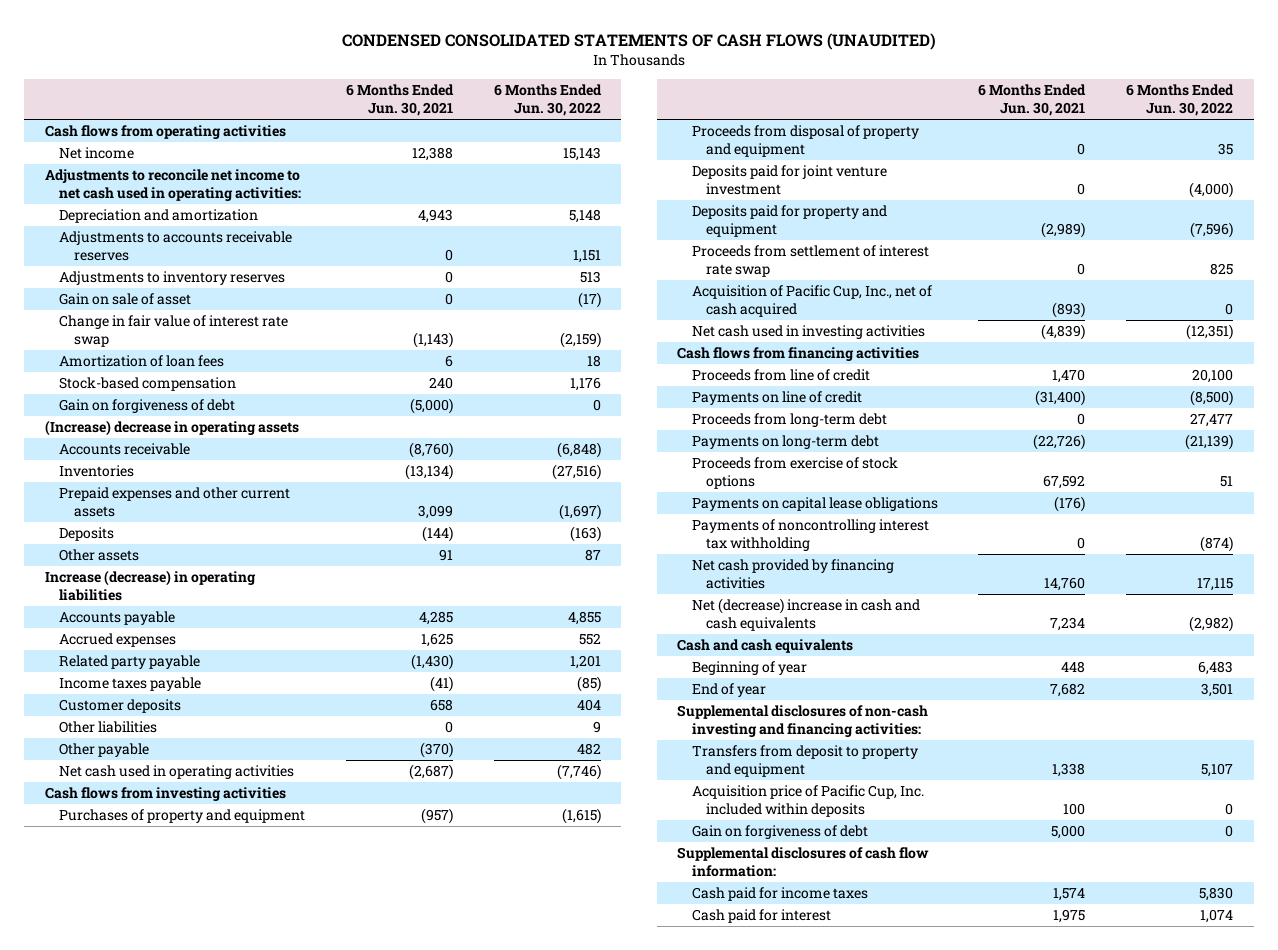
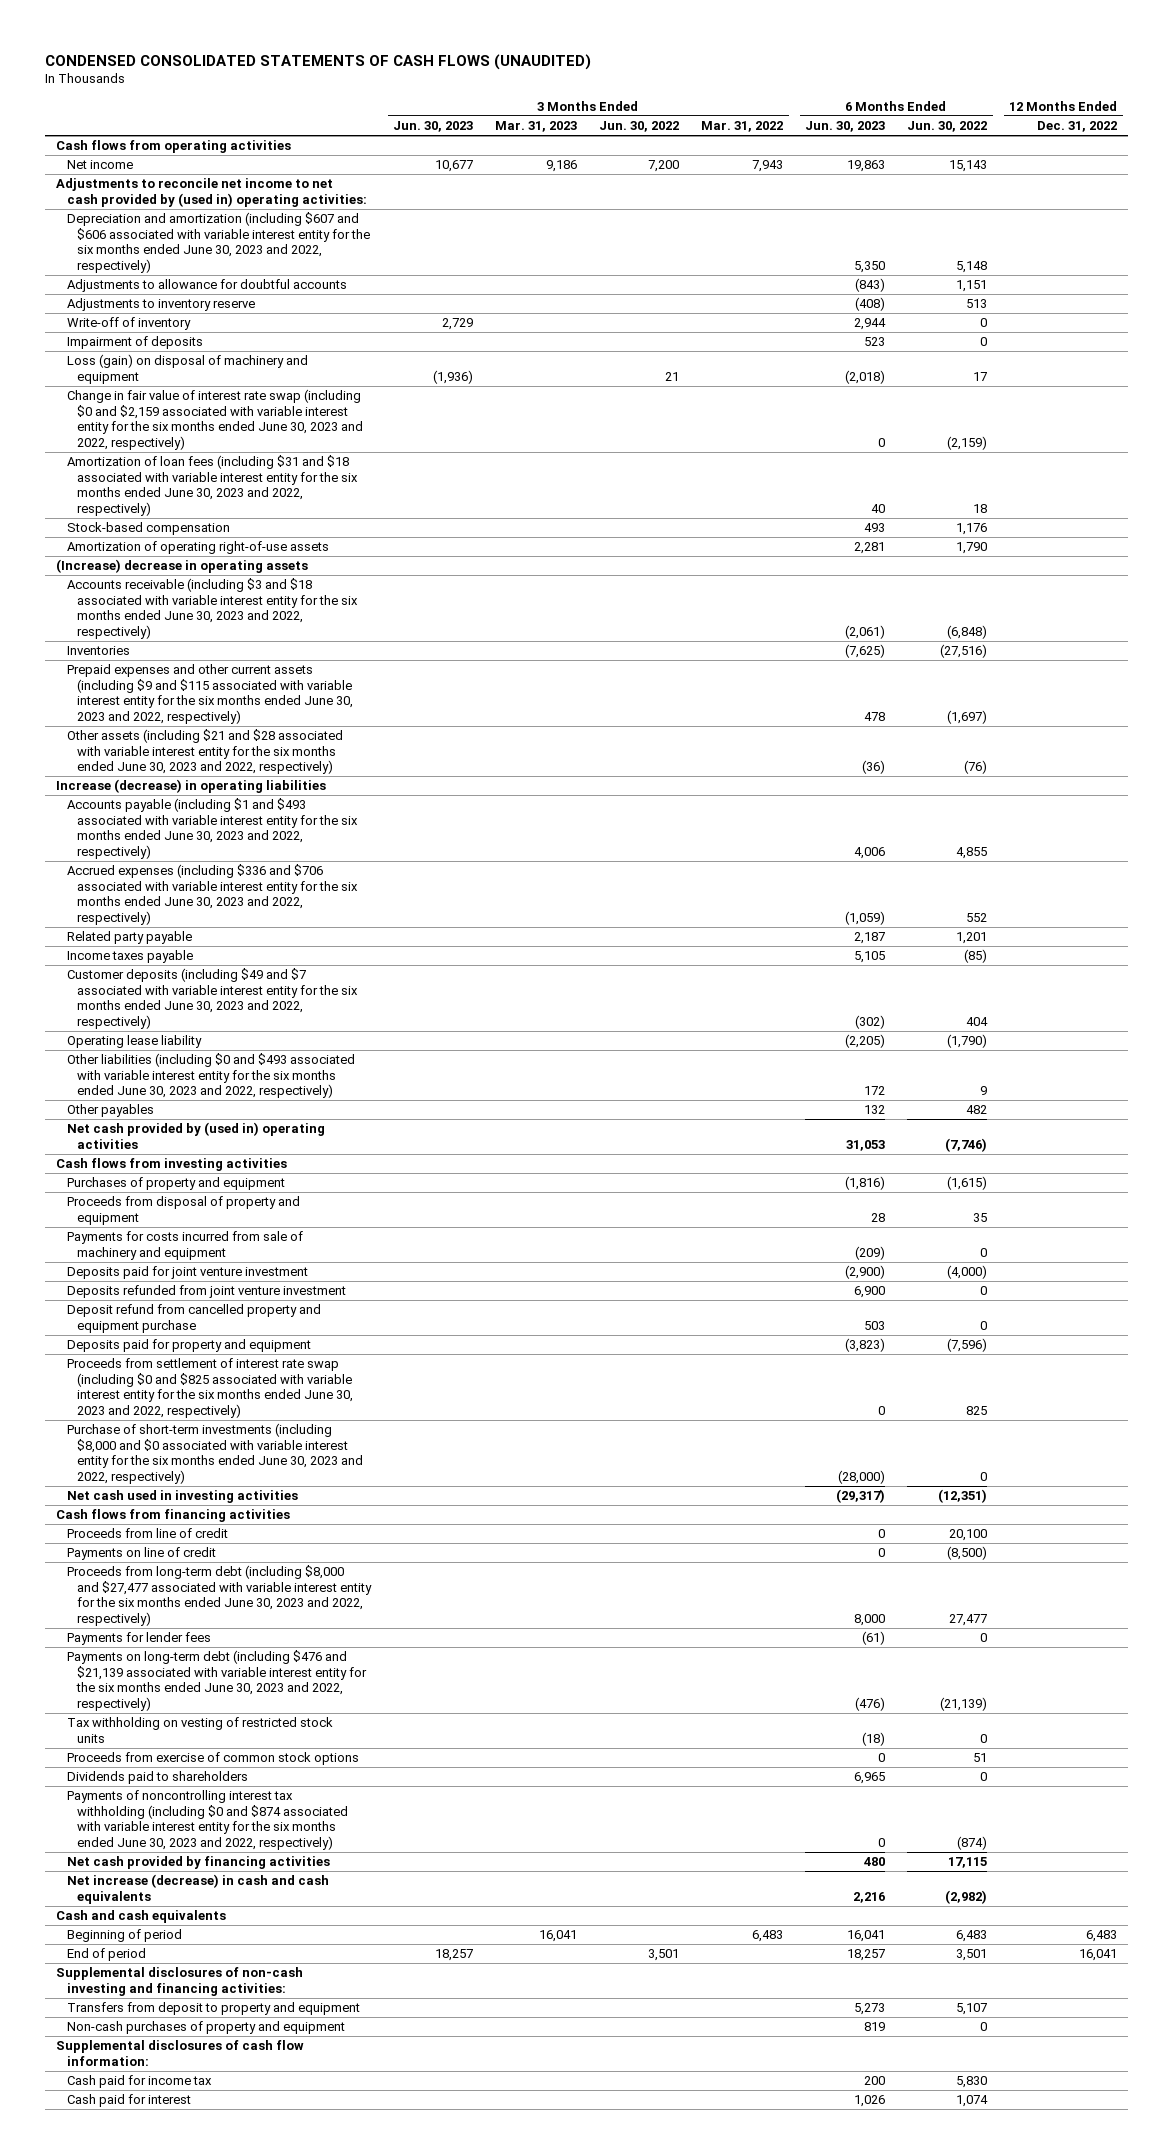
- | 6 Months Ended Jun. 30, 2021 | 6 Months Ended Jun. 30, 2022
+ | 3 Months Ended Jun. 30, 2023 | 3 Months Ended Mar. 31, 2023 | 3 Months Ended Jun. 30, 2022 | 3 Months Ended Mar. 31, 2022 | 6 Months Ended Jun. 30, 2023 | 6 Months Ended Jun. 30, 2022 | 12 Months Ended Dec. 31, 2022
- Adjustments to reconcile net income to net cash used in operating activities:
- Depreciation and amortization | 4,943 | 5,148
- Adjustments to accounts receivable reserves | 0 | 1,151
- Adjustments to inventory reserves | 0 | 513
- Gain on sale of asset | 0 | (17)
- Change in fair value of interest rate swap | (1,143) | (2,159)
- Amortization of loan fees | 6 | 18
+ Adjustments to reconcile net income to net cash provided by (used in) operating activities:
+ Depreciation and amortization (including $607 and $606 associated with variable interest entity for the six months ended June 30, 2023 and 2022, respectively) | | | | | 5,350 | 5,148 |
+ Adjustments to allowance for doubtful accounts | | | | | (843) | 1,151 |
+ Adjustments to inventory reserve | | | | | (408) | 513 |
+ Write-off of inventory | 2,729 | | | | 2,944 | 0 |
+ Impairment of deposits | | | | | 523 | 0 |
+ Loss (gain) on disposal of machinery and equipment | (1,936) | | 21 | | (2,018) | 17 |
+ Change in fair value of interest rate swap (including $0 and $2,159 associated with variable interest entity for the six months ended June 30, 2023 and 2022, respectively) | | | | | 0 | (2,159) |
+ Amortization of loan fees (including $31 and $18 associated with variable interest entity for the six months ended June 30, 2023 and 2022, respectively) | | | | | 40 | 18 |
- Gain on forgiveness of debt | (5,000) | 0
+ Amortization of operating right-of-use assets | | | | | 2,281 | 1,790 |
- Accounts receivable | (8,760) | (6,848)
+ Accounts receivable (including $3 and $18 associated with variable interest entity for the six months ended June 30, 2023 and 2022, respectively) | | | | | (2,061) | (6,848) |
- Prepaid expenses and other current assets | 3,099 | (1,697)
- Deposits | (144) | (163)
- Other assets | 91 | 87
+ Prepaid expenses and other current assets (including $9 and $115 associated with variable interest entity for the six months ended June 30, 2023 and 2022, respectively) | | | | | 478 | (1,697) |
+ Other assets (including $21 and $28 associated with variable interest entity for the six months ended June 30, 2023 and 2022, respectively) | | | | | (36) | (76) |
- Accounts payable | 4,285 | 4,855
- Accrued expenses | 1,625 | 552
+ Accounts payable (including $1 and $493 associated with variable interest entity for the six months ended June 30, 2023 and 2022, respectively) | | | | | 4,006 | 4,855 |
+ Accrued expenses (including $336 and $706 associated with variable interest entity for the six months ended June 30, 2023 and 2022, respectively) | | | | | (1,059) | 552 |
- Customer deposits | 658 | 404
- Other liabilities | 0 | 9
- Other payable | (370) | 482
- Net cash used in operating activities | (2,687) | (7,746)
+ Customer deposits (including $49 and $7 associated with variable interest entity for the six months ended June 30, 2023 and 2022, respectively) | | | | | (302) | 404 |
+ Operating lease liability | | | | | (2,205) | (1,790) |
+ Other liabilities (including $0 and $493 associated with variable interest entity for the six months ended June 30, 2023 and 2022, respectively) | | | | | 172 | 9 |
+ Other payables | | | | | 132 | 482 |
+ Net cash provided by (used in) operating activities | | | | | 31,053 | (7,746) |
+ Payments for costs incurred from sale of machinery and equipment | | | | | (209) | 0 |
+ Deposits refunded from joint venture investment | | | | | 6,900 | 0 |
+ Deposit refund from cancelled property and equipment purchase | | | | | 503 | 0 |
- Proceeds from settlement of interest rate swap | 0 | 825
- Acquisition of Pacific Cup, Inc., net of cash acquired | (893) | 0
+ Proceeds from settlement of interest rate swap (including $0 and $825 associated with variable interest entity for the six months ended June 30, 2023 and 2022, respectively) | | | | | 0 | 825 |
+ Purchase of short-term investments (including $8,000 and $0 associated with variable interest entity for the six months ended June 30, 2023 and 2022, respectively) | | | | | (28,000) | 0 |
- Proceeds from long-term debt | 0 | 27,477
- Payments on long-term debt | (22,726) | (21,139)
- Proceeds from exercise of stock options | 67,592 | 51
- Payments on capital lease obligations | (176) |
- Payments of noncontrolling interest tax withholding | 0 | (874)
+ Proceeds from long-term debt (including $8,000 and $27,477 associated with variable interest entity for the six months ended June 30, 2023 and 2022, respectively) | | | | | 8,000 | 27,477 |
+ Payments for lender fees | | | | | (61) | 0 |
+ Payments on long-term debt (including $476 and $21,139 associated with variable interest entity for the six months ended June 30, 2023 and 2022, respectively) | | | | | (476) | (21,139) |
+ Tax withholding on vesting of restricted stock units | | | | | (18) | 0 |
+ Proceeds from exercise of common stock options | | | | | 0 | 51 |
+ Dividends paid to shareholders | | | | | 6,965 | 0 |
+ Payments of noncontrolling interest tax withholding (including $0 and $874 associated with variable interest entity for the six months ended June 30, 2023 and 2022, respectively) | | | | | 0 | (874) |
- Net (decrease) increase in cash and cash equivalents | 7,234 | (2,982)
+ Net increase (decrease) in cash and cash equivalents | | | | | 2,216 | (2,982) |
- Beginning of year | 448 | 6,483
- End of year | 7,682 | 3,501
+ Beginning of period | | 16,041 | | 6,483 | 16,041 | 6,483 | 6,483
+ End of period | 18,257 | | 3,501 | | 18,257 | 3,501 | 16,041
- Acquisition price of Pacific Cup, Inc. included within deposits | 100 | 0
- Gain on forgiveness of debt | 5,000 | 0
+ Non-cash purchases of property and equipment | | | | | 819 | 0 |
- Cash paid for income taxes | 1,574 | 5,830
+ Cash paid for income tax | | | | | 200 | 5,830 |

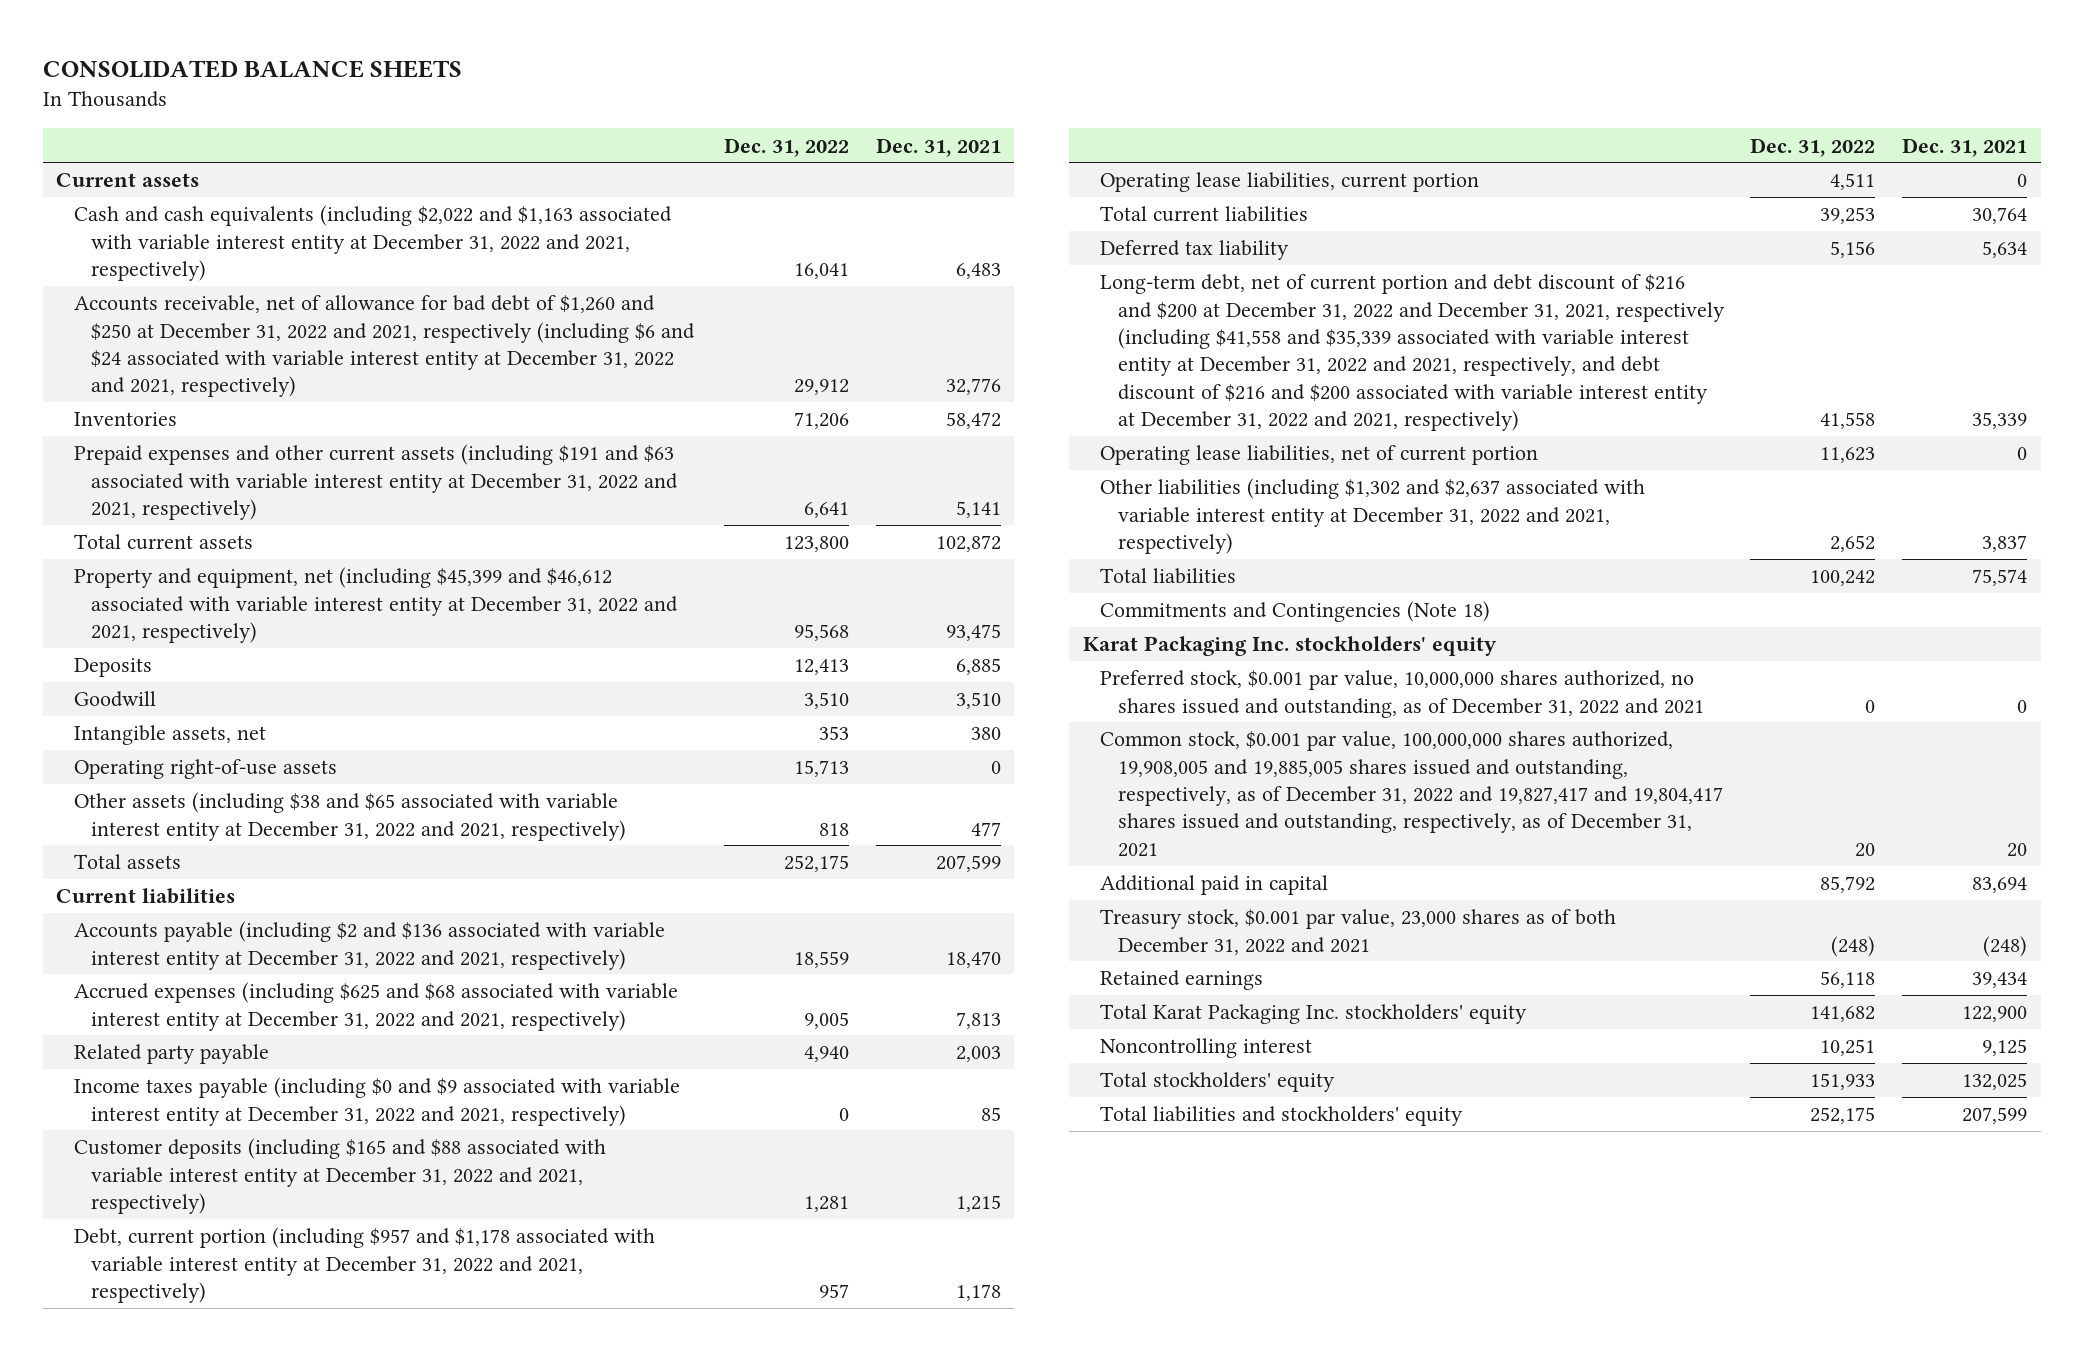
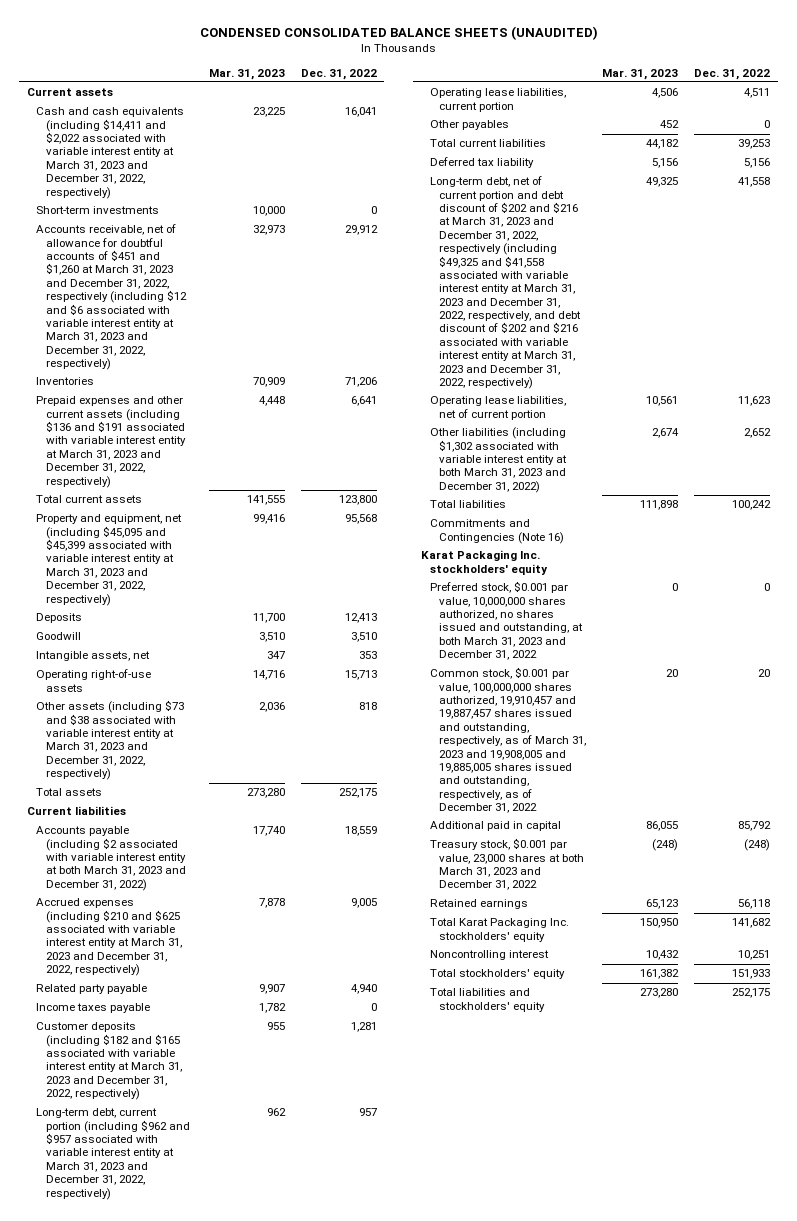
- CONSOLIDATED BALANCE SHEETS
+ CONDENSED CONSOLIDATED BALANCE SHEETS (UNAUDITED)
- | Dec. 31, 2022 | Dec. 31, 2021
+ | Mar. 31, 2023 | Dec. 31, 2022
- Cash and cash equivalents (including $2,022 and $1,163 associated with variable interest entity at December 31, 2022 and 2021, respectively) | 16,041 | 6,483
- Accounts receivable, net of allowance for bad debt of $1,260 and $250 at December 31, 2022 and 2021, respectively (including $6 and $24 associated with variable interest entity at December 31, 2022 and 2021, respectively) | 29,912 | 32,776
+ Cash and cash equivalents (including $14,411 and $2,022 associated with variable interest entity at March 31, 2023 and December 31, 2022, respectively) | 23,225 | 16,041
+ Short-term investments | 10,000 | 0
+ Accounts receivable, net of allowance for doubtful accounts of $451 and $1,260 at March 31, 2023 and December 31, 2022, respectively (including $12 and $6 associated with variable interest entity at March 31, 2023 and December 31, 2022, respectively) | 32,973 | 29,912
- Prepaid expenses and other current assets (including $191 and $63 associated with variable interest entity at December 31, 2022 and 2021, respectively) | 6,641 | 5,141
+ Prepaid expenses and other current assets (including $136 and $191 associated with variable interest entity at March 31, 2023 and December 31, 2022, respectively) | 4,448 | 6,641
- Property and equipment, net (including $45,399 and $46,612 associated with variable interest entity at December 31, 2022 and 2021, respectively) | 95,568 | 93,475
+ Property and equipment, net (including $45,095 and $45,399 associated with variable interest entity at March 31, 2023 and December 31, 2022, respectively) | 99,416 | 95,568
- Other assets (including $38 and $65 associated with variable interest entity at December 31, 2022 and 2021, respectively) | 818 | 477
+ Other assets (including $73 and $38 associated with variable interest entity at March 31, 2023 and December 31, 2022, respectively) | 2,036 | 818
- Accounts payable (including $2 and $136 associated with variable interest entity at December 31, 2022 and 2021, respectively) | 18,559 | 18,470
- Accrued expenses (including $625 and $68 associated with variable interest entity at December 31, 2022 and 2021, respectively) | 9,005 | 7,813
+ Accounts payable (including $2 associated with variable interest entity at both March 31, 2023 and December 31, 2022) | 17,740 | 18,559
+ Accrued expenses (including $210 and $625 associated with variable interest entity at March 31, 2023 and December 31, 2022, respectively) | 7,878 | 9,005
- Income taxes payable (including $0 and $9 associated with variable interest entity at December 31, 2022 and 2021, respectively) | 0 | 85
- Customer deposits (including $165 and $88 associated with variable interest entity at December 31, 2022 and 2021, respectively) | 1,281 | 1,215
- Debt, current portion (including $957 and $1,178 associated with variable interest entity at December 31, 2022 and 2021, respectively) | 957 | 1,178
+ Income taxes payable | 1,782 | 0
+ Customer deposits (including $182 and $165 associated with variable interest entity at March 31, 2023 and December 31, 2022, respectively) | 955 | 1,281
+ Long-term debt, current portion (including $962 and $957 associated with variable interest entity at March 31, 2023 and December 31, 2022, respectively) | 962 | 957
+ Other payables | 452 | 0
- Long-term debt, net of current portion and debt discount of $216 and $200 at December 31, 2022 and December 31, 2021, respectively (including $41,558 and $35,339 associated with variable interest entity at December 31, 2022 and 2021, respectively, and debt discount of $216 and $200 associated with variable interest entity at December 31, 2022 and 2021, respectively) | 41,558 | 35,339
+ Long-term debt, net of current portion and debt discount of $202 and $216 at March 31, 2023 and December 31, 2022, respectively (including $49,325 and $41,558 associated with variable interest entity at March 31, 2023 and December 31, 2022, respectively, and debt discount of $202 and $216 associated with variable interest entity at March 31, 2023 and December 31, 2022, respectively) | 49,325 | 41,558
- Other liabilities (including $1,302 and $2,637 associated with variable interest entity at December 31, 2022 and 2021, respectively) | 2,652 | 3,837
+ Other liabilities (including $1,302 associated with variable interest entity at both March 31, 2023 and December 31, 2022) | 2,674 | 2,652
- Commitments and Contingencies (Note 18)
+ Commitments and Contingencies (Note 16)
- Preferred stock, $0.001 par value, 10,000,000 shares authorized, no shares issued and outstanding, as of December 31, 2022 and 2021 | 0 | 0
- Common stock, $0.001 par value, 100,000,000 shares authorized, 19,908,005 and 19,885,005 shares issued and outstanding, respectively, as of December 31, 2022 and 19,827,417 and 19,804,417 shares issued and outstanding, respectively, as of December 31, 2021 | 20 | 20
+ Preferred stock, $0.001 par value, 10,000,000 shares authorized, no shares issued and outstanding, at both March 31, 2023 and December 31, 2022 | 0 | 0
+ Common stock, $0.001 par value, 100,000,000 shares authorized, 19,910,457 and 19,887,457 shares issued and outstanding, respectively, as of March 31, 2023 and 19,908,005 and 19,885,005 shares issued and outstanding, respectively, as of December 31, 2022 | 20 | 20
- Treasury stock, $0.001 par value, 23,000 shares as of both December 31, 2022 and 2021 | (248) | (248)
+ Treasury stock, $0.001 par value, 23,000 shares at both March 31, 2023 and December 31, 2022 | (248) | (248)

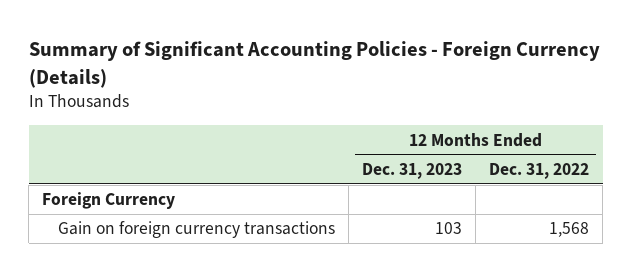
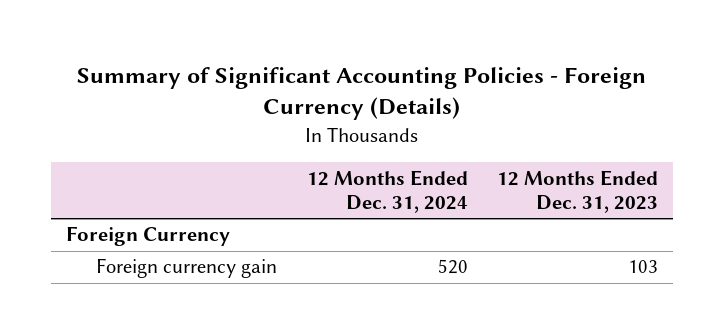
- | 12 Months Ended Dec. 31, 2023 | 12 Months Ended Dec. 31, 2022
+ | 12 Months Ended Dec. 31, 2024 | 12 Months Ended Dec. 31, 2023
- Gain on foreign currency transactions | 103 | 1,568
+ Foreign currency gain | 520 | 103

